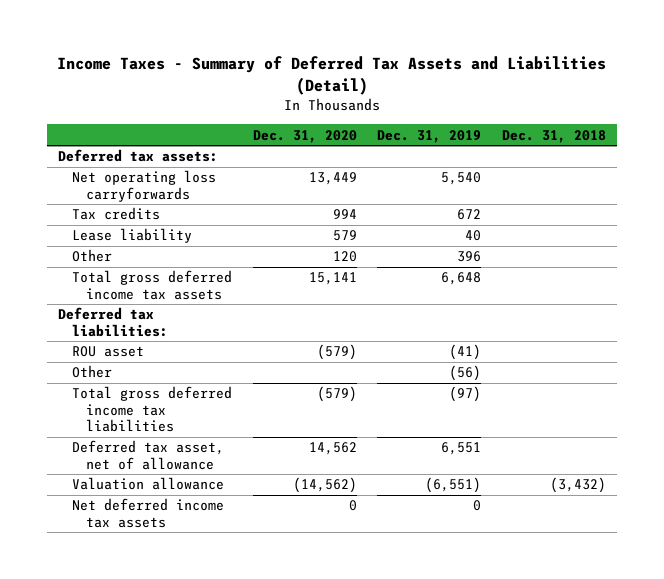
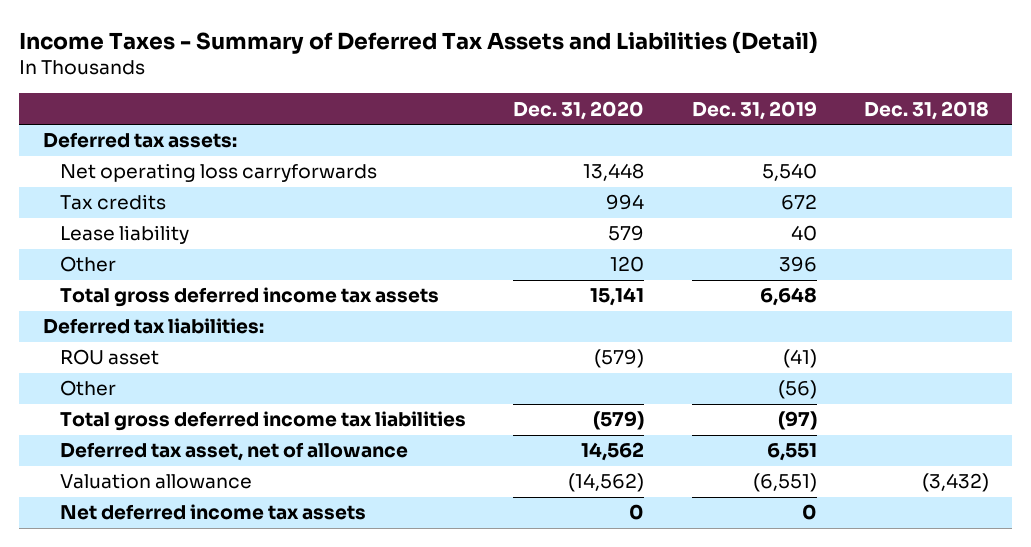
- Net operating loss carryforwards | 13,449 | 5,540 |
+ Net operating loss carryforwards | 13,448 | 5,540 |

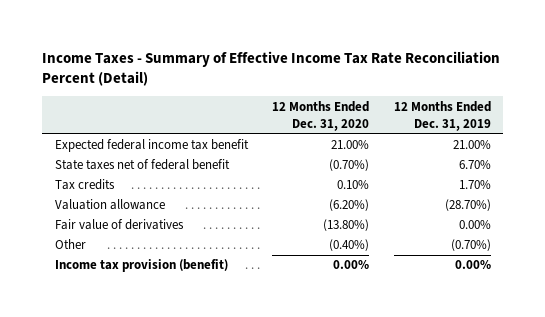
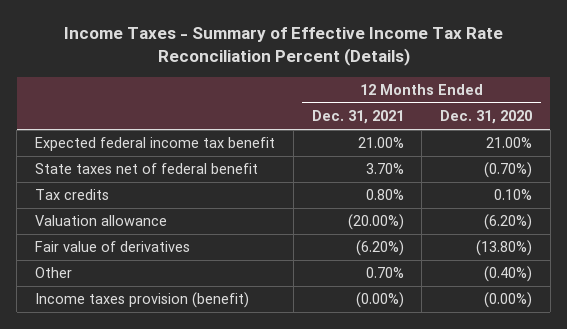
- Income Taxes - Summary of Effective Income Tax Rate Reconciliation Percent (Detail)
+ Income Taxes - Summary of Effective Income Tax Rate Reconciliation Percent (Details)
- | 12 Months Ended Dec. 31, 2020 | 12 Months Ended Dec. 31, 2019
+ | 12 Months Ended Dec. 31, 2021 | 12 Months Ended Dec. 31, 2020
- Income tax provision (benefit) | 0.00% | 0.00%
+ Income taxes provision (benefit) | (0.00%) | (0.00%)

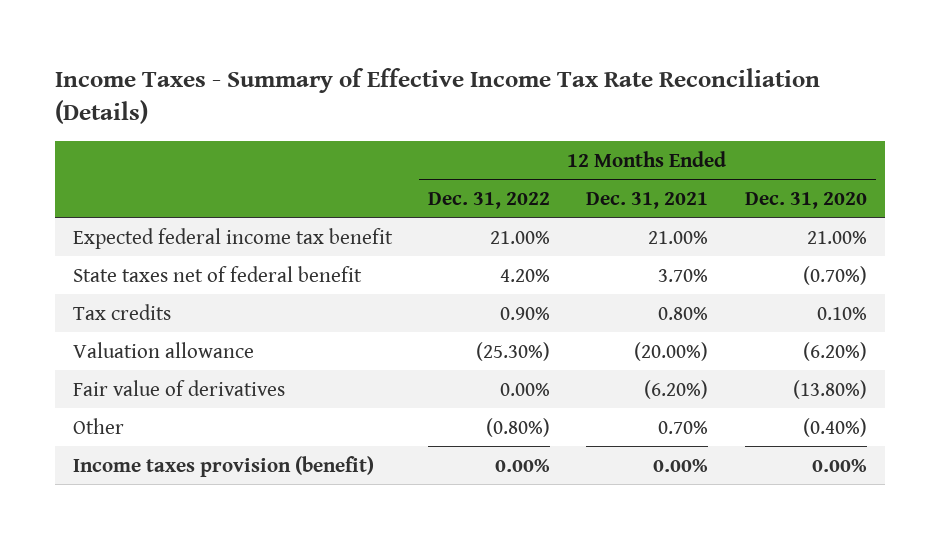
- Income Taxes - Summary of Effective Income Tax Rate Reconciliation Percent (Details)
+ Income Taxes - Summary of Effective Income Tax Rate Reconciliation (Details)
- | 12 Months Ended Dec. 31, 2021 | 12 Months Ended Dec. 31, 2020
+ | 12 Months Ended Dec. 31, 2022 | 12 Months Ended Dec. 31, 2021 | 12 Months Ended Dec. 31, 2020
- Income taxes provision (benefit) | (0.00%) | (0.00%)
+ Income taxes provision (benefit) | 0.00% | 0.00% | 0.00%

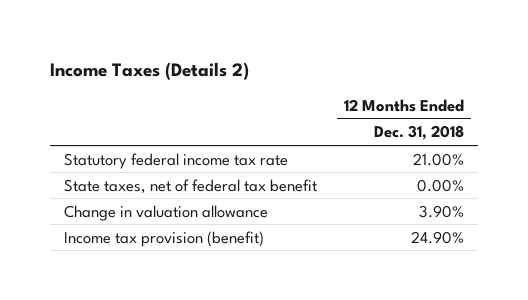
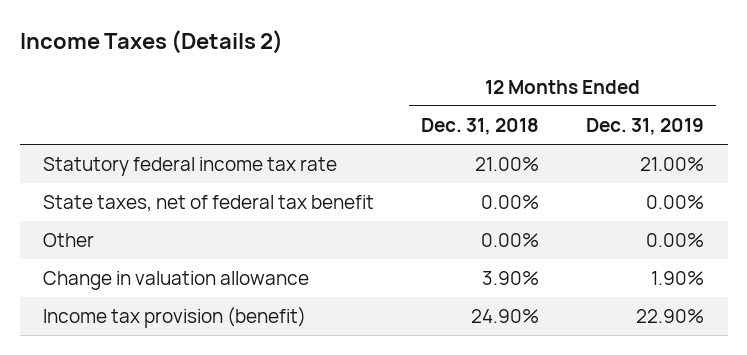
- | 12 Months Ended Dec. 31, 2018
+ | 12 Months Ended Dec. 31, 2018 | 12 Months Ended Dec. 31, 2019
+ Other | 0.00% | 0.00%

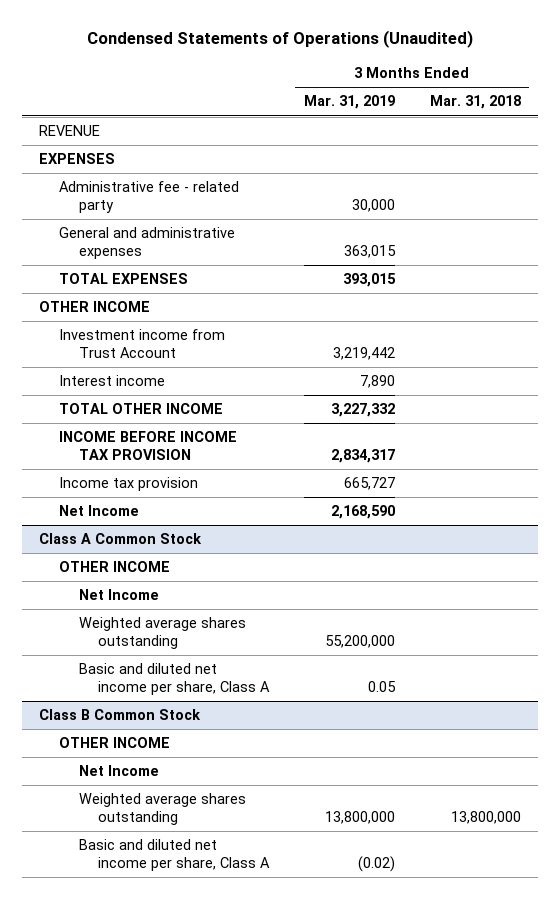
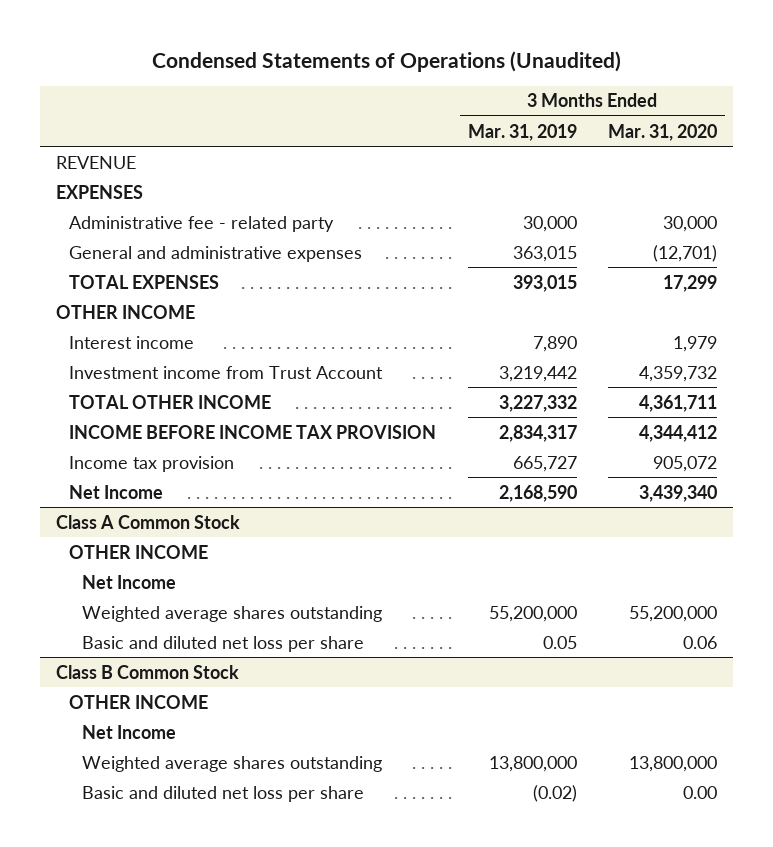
- | 3 Months Ended Mar. 31, 2019 | 3 Months Ended Mar. 31, 2018
+ | 3 Months Ended Mar. 31, 2019 | 3 Months Ended Mar. 31, 2020
moved down: Investment income from Trust Account | 3,219,442 | 4,359,732
@ Class A Common Stock
- Basic and diluted net income per share, Class A | 0.05 |
+ Basic and diluted net loss per share | 0.05 | 0.06
@ Class B Common Stock
- Basic and diluted net income per share, Class A | (0.02) |
+ Basic and diluted net loss per share | (0.02) | 0.00

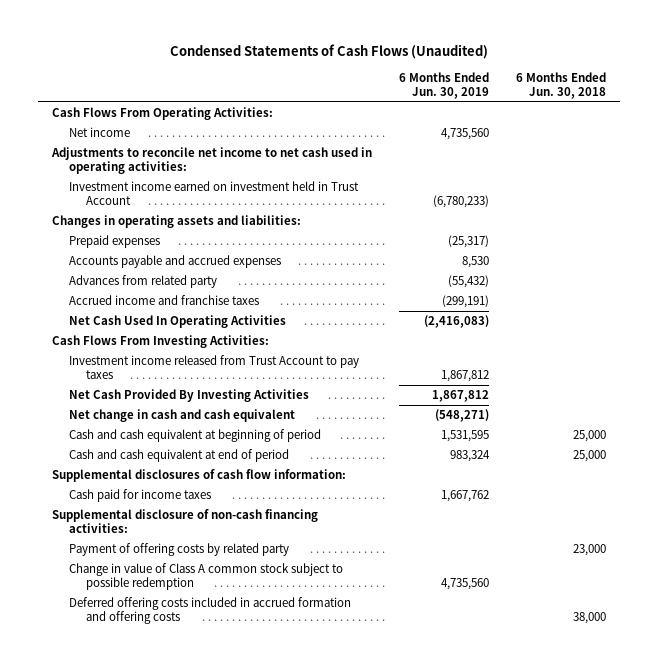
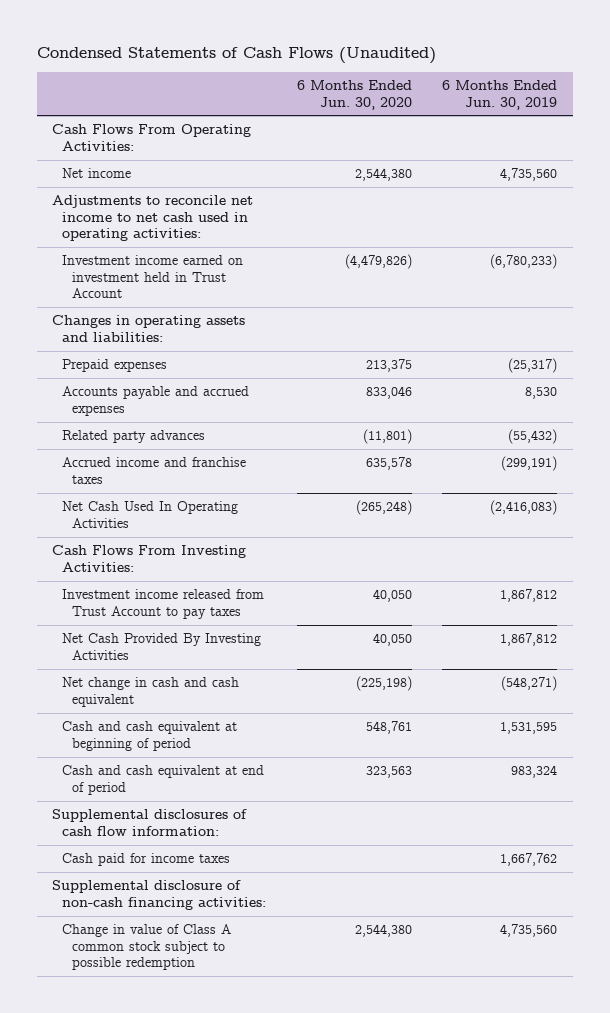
- | 6 Months Ended Jun. 30, 2019 | 6 Months Ended Jun. 30, 2018
+ | 6 Months Ended Jun. 30, 2020 | 6 Months Ended Jun. 30, 2019
- Advances from related party | (55,432) |
+ Related party advances | (11,801) | (55,432)
- Payment of offering costs by related party | | 23,000
- Deferred offering costs included in accrued formation and offering costs | | 38,000

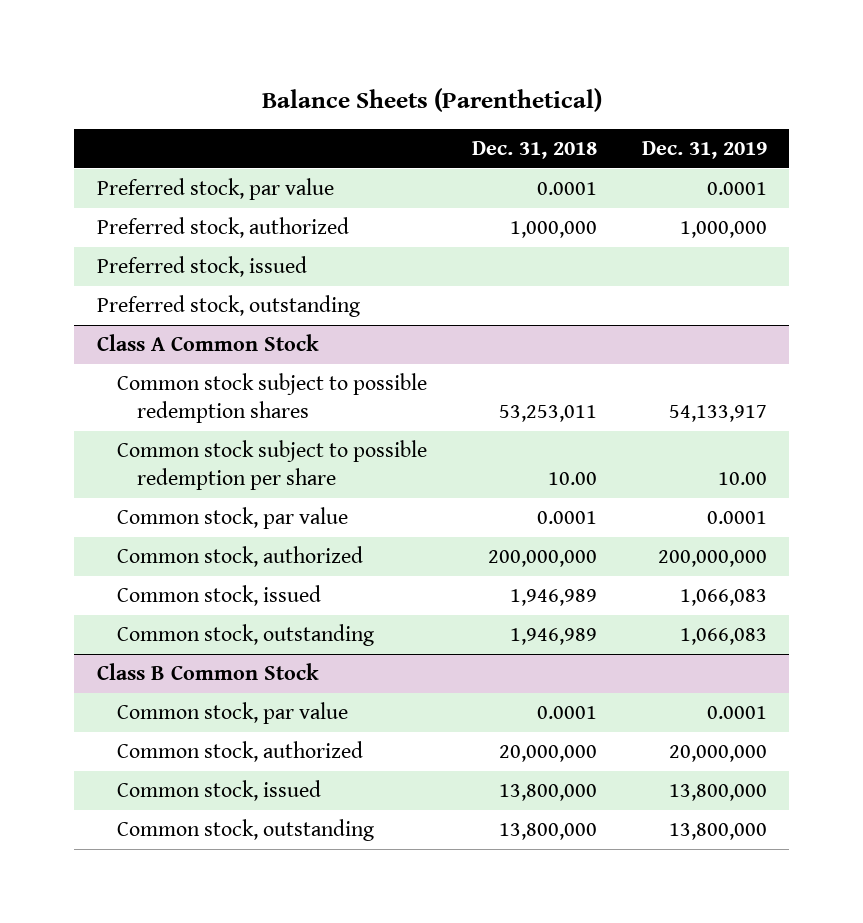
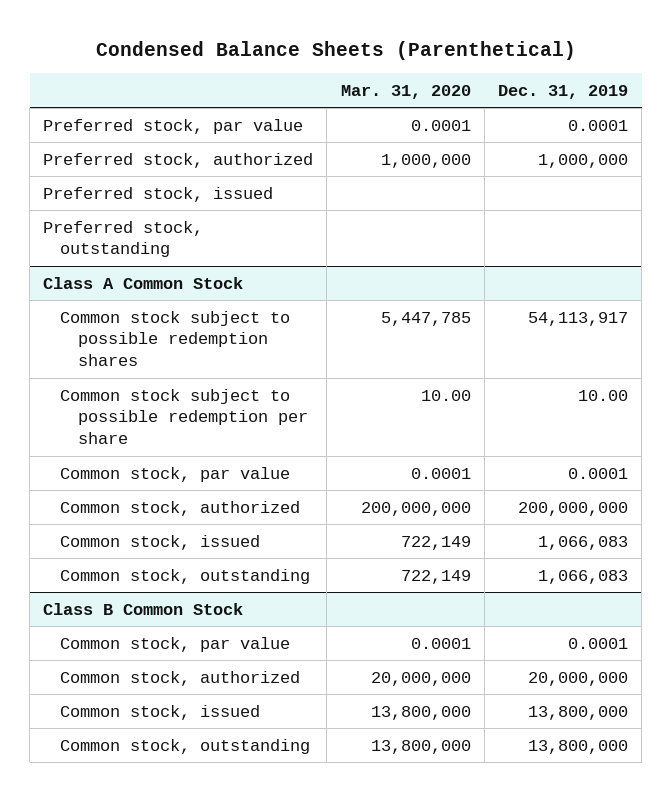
- Balance Sheets (Parenthetical)
+ Condensed Balance Sheets (Parenthetical)
- | Dec. 31, 2018 | Dec. 31, 2019
+ | Mar. 31, 2020 | Dec. 31, 2019
@ Class A Common Stock
- Common stock subject to possible redemption shares | 53,253,011 | 54,133,917
+ Common stock subject to possible redemption shares | 5,447,785 | 54,113,917

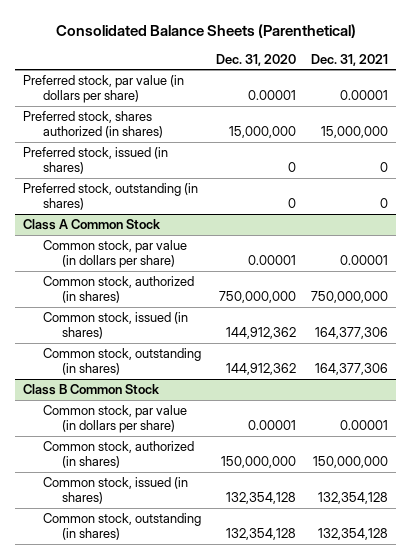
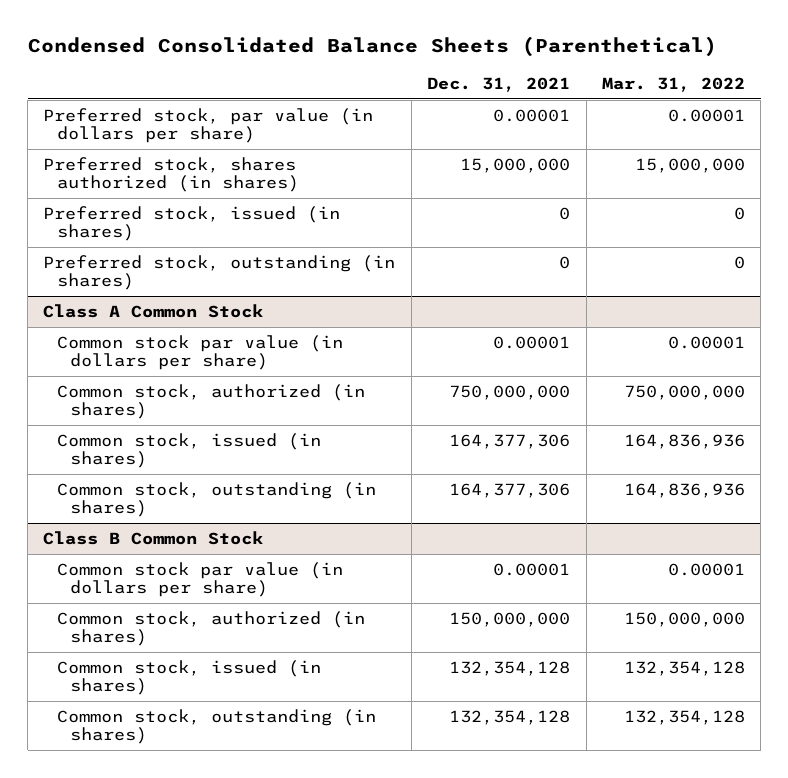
- Consolidated Balance Sheets (Parenthetical)
+ Condensed Consolidated Balance Sheets (Parenthetical)
- | Dec. 31, 2020 | Dec. 31, 2021
+ | Dec. 31, 2021 | Mar. 31, 2022
@ Class A Common Stock
- Common stock, par value (in dollars per share) | 0.00001 | 0.00001
+ Common stock par value (in dollars per share) | 0.00001 | 0.00001
@ Class B Common Stock
- Common stock, par value (in dollars per share) | 0.00001 | 0.00001
+ Common stock par value (in dollars per share) | 0.00001 | 0.00001

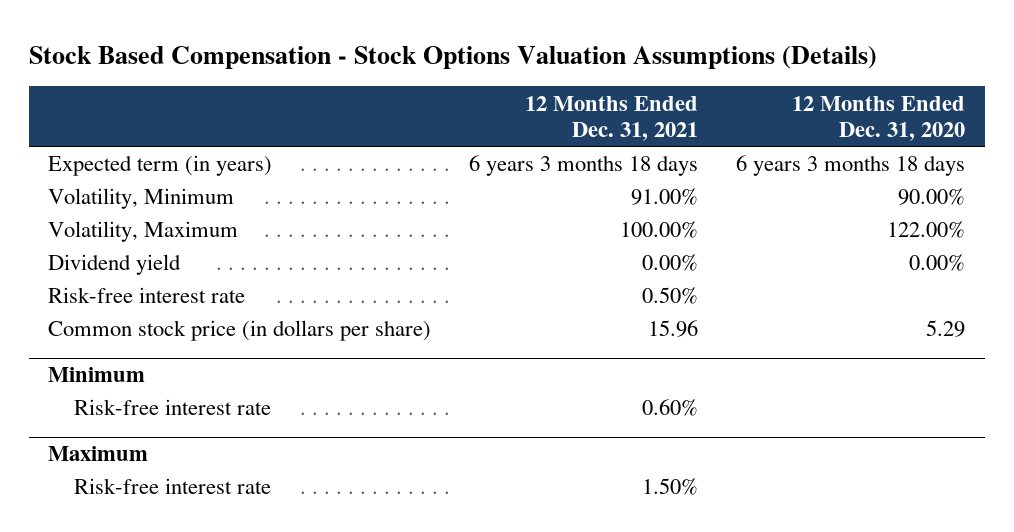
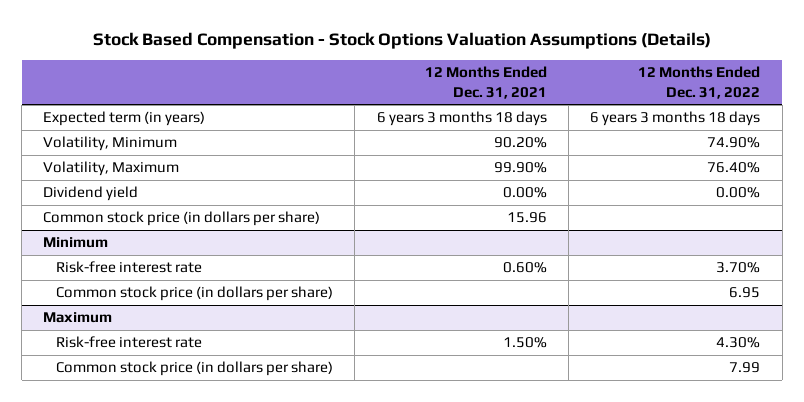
- | 12 Months Ended Dec. 31, 2021 | 12 Months Ended Dec. 31, 2020
+ | 12 Months Ended Dec. 31, 2021 | 12 Months Ended Dec. 31, 2022
- Volatility, Minimum | 91.00% | 90.00%
- Volatility, Maximum | 100.00% | 122.00%
+ Volatility, Minimum | 90.20% | 74.90%
+ Volatility, Maximum | 99.90% | 76.40%
- Risk-free interest rate | 0.50% |
@ Minimum
+ Common stock price (in dollars per share) | | 6.95
@ Maximum
+ Common stock price (in dollars per share) | | 7.99

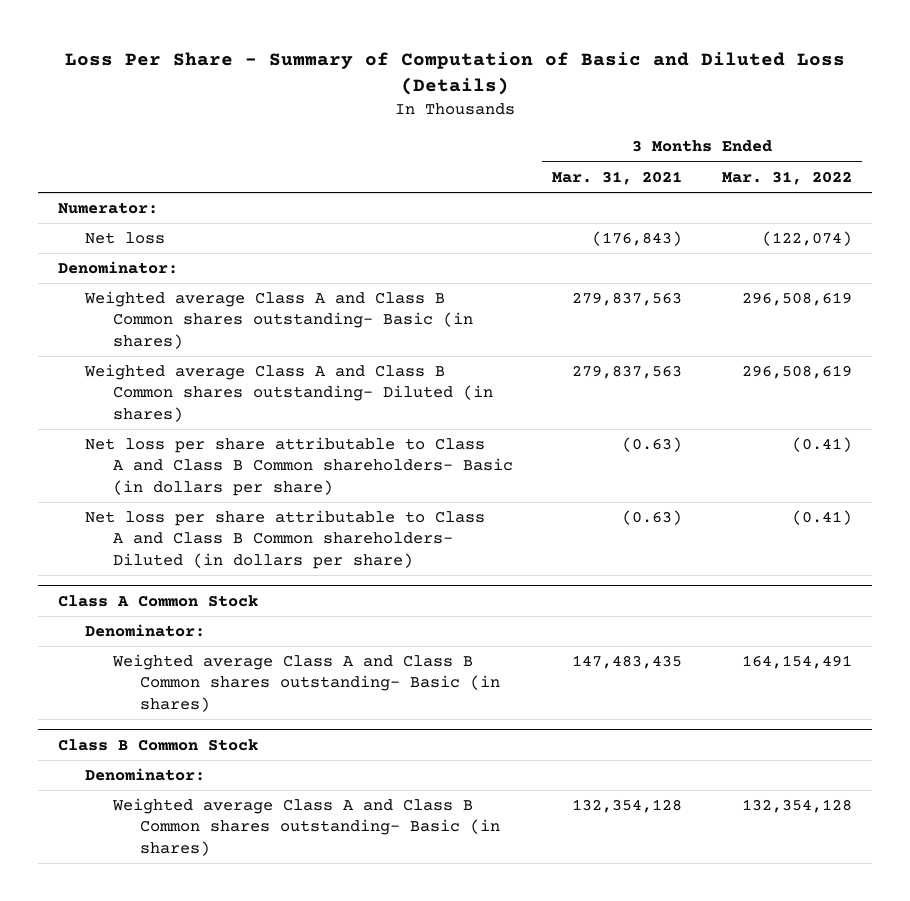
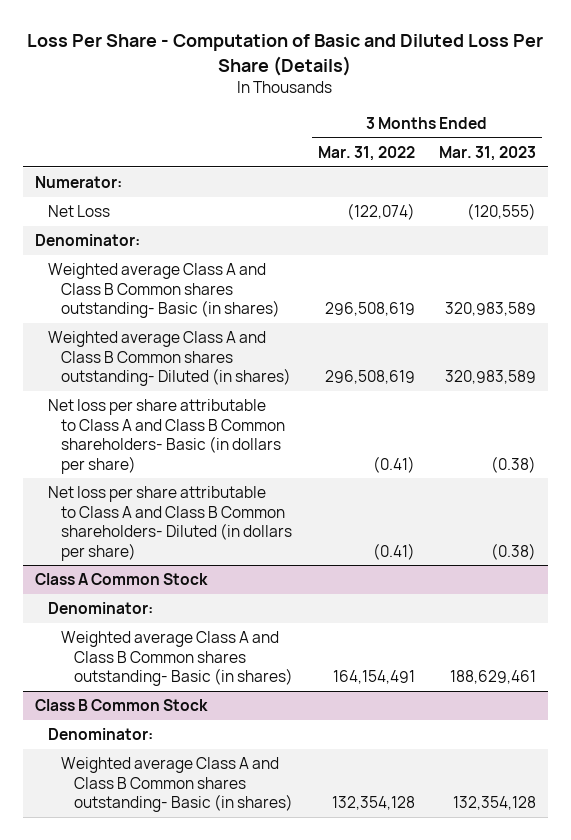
- Loss Per Share - Summary of Computation of Basic and Diluted Loss (Details)
+ Loss Per Share - Computation of Basic and Diluted Loss Per Share (Details)
- | 3 Months Ended Mar. 31, 2021 | 3 Months Ended Mar. 31, 2022
+ | 3 Months Ended Mar. 31, 2022 | 3 Months Ended Mar. 31, 2023
- Net loss | (176,843) | (122,074)
+ Net Loss | (122,074) | (120,555)

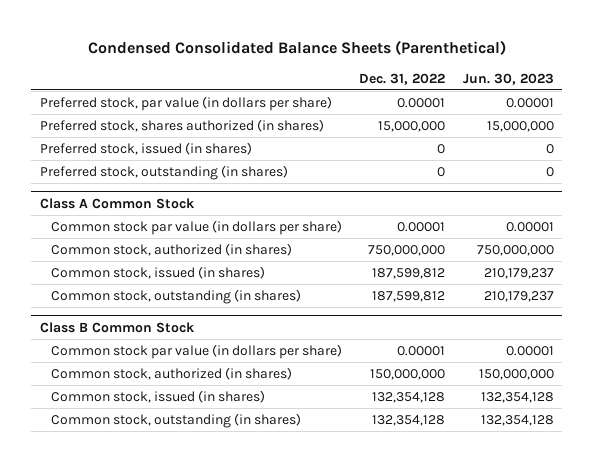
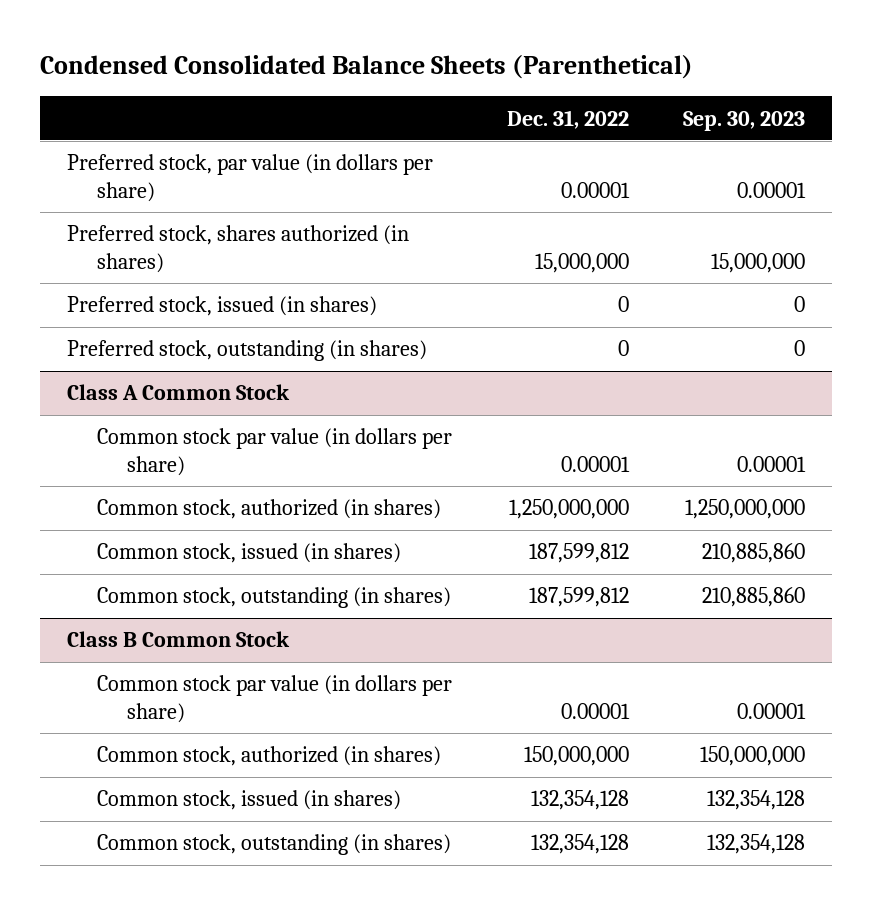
- | Dec. 31, 2022 | Jun. 30, 2023
+ | Dec. 31, 2022 | Sep. 30, 2023
@ Class A Common Stock
- Common stock, authorized (in shares) | 750,000,000 | 750,000,000
+ Common stock, authorized (in shares) | 1,250,000,000 | 1,250,000,000

